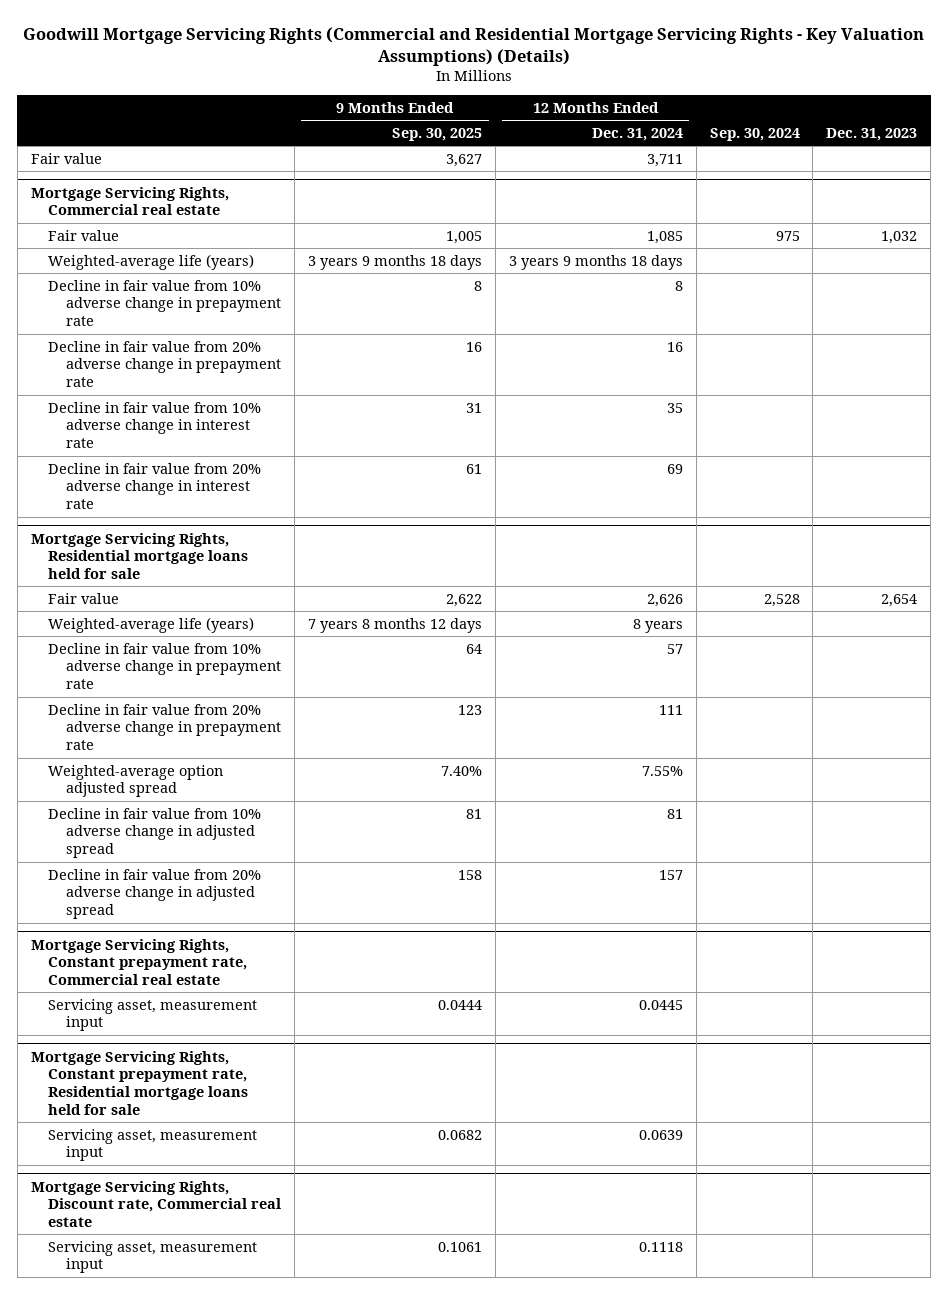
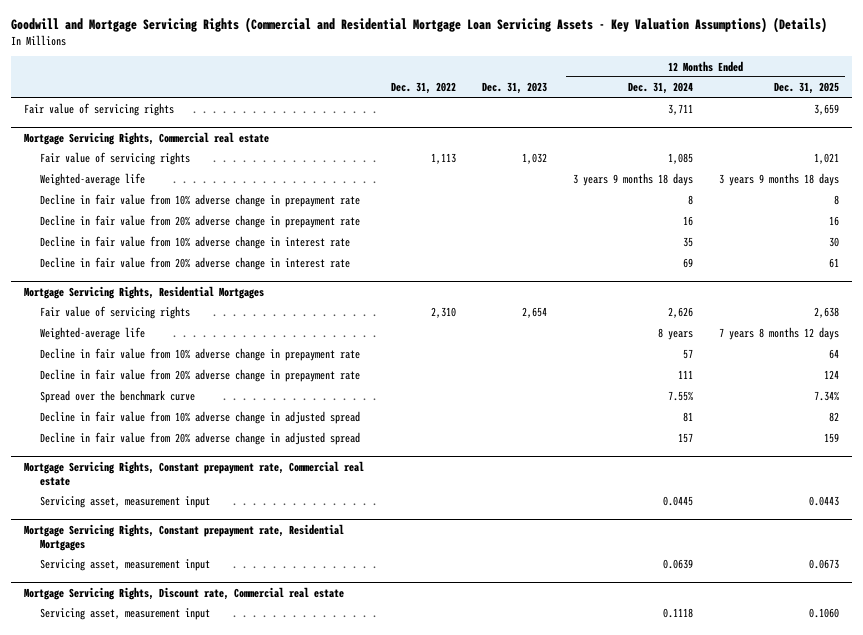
- Goodwill Mortgage Servicing Rights (Commercial and Residential Mortgage Servicing Rights - Key Valuation Assumptions) (Details)
+ Goodwill and Mortgage Servicing Rights (Commercial and Residential Mortgage Loan Servicing Assets - Key Valuation Assumptions) (Details)
- | 9 Months Ended Sep. 30, 2025 | 12 Months Ended Dec. 31, 2024 | Sep. 30, 2024 | Dec. 31, 2023
+ | Dec. 31, 2022 | Dec. 31, 2023 | 12 Months Ended Dec. 31, 2024 | 12 Months Ended Dec. 31, 2025
- Fair value | 3,627 | 3,711 | |
+ Fair value of servicing rights | | | 3,711 | 3,659
@ Mortgage Servicing Rights, Commercial real estate
- Fair value | 1,005 | 1,085 | 975 | 1,032
- Weighted-average life (years) | 3 years 9 months 18 days | 3 years 9 months 18 days | |
+ Fair value of servicing rights | 1,113 | 1,032 | 1,085 | 1,021
+ Weighted-average life | | | 3 years 9 months 18 days | 3 years 9 months 18 days
- Mortgage Servicing Rights, Residential mortgage loans held for sale
- Fair value | 2,622 | 2,626 | 2,528 | 2,654
- Weighted-average life (years) | 7 years 8 months 12 days | 8 years | |
+ Mortgage Servicing Rights, Residential Mortgages
+ Fair value of servicing rights | 2,310 | 2,654 | 2,626 | 2,638
+ Weighted-average life | | | 8 years | 7 years 8 months 12 days
- Weighted-average option adjusted spread | 7.40% | 7.55% | |
+ Spread over the benchmark curve | | | 7.55% | 7.34%
- Mortgage Servicing Rights, Constant prepayment rate, Residential mortgage loans held for sale
+ Mortgage Servicing Rights, Constant prepayment rate, Residential Mortgages

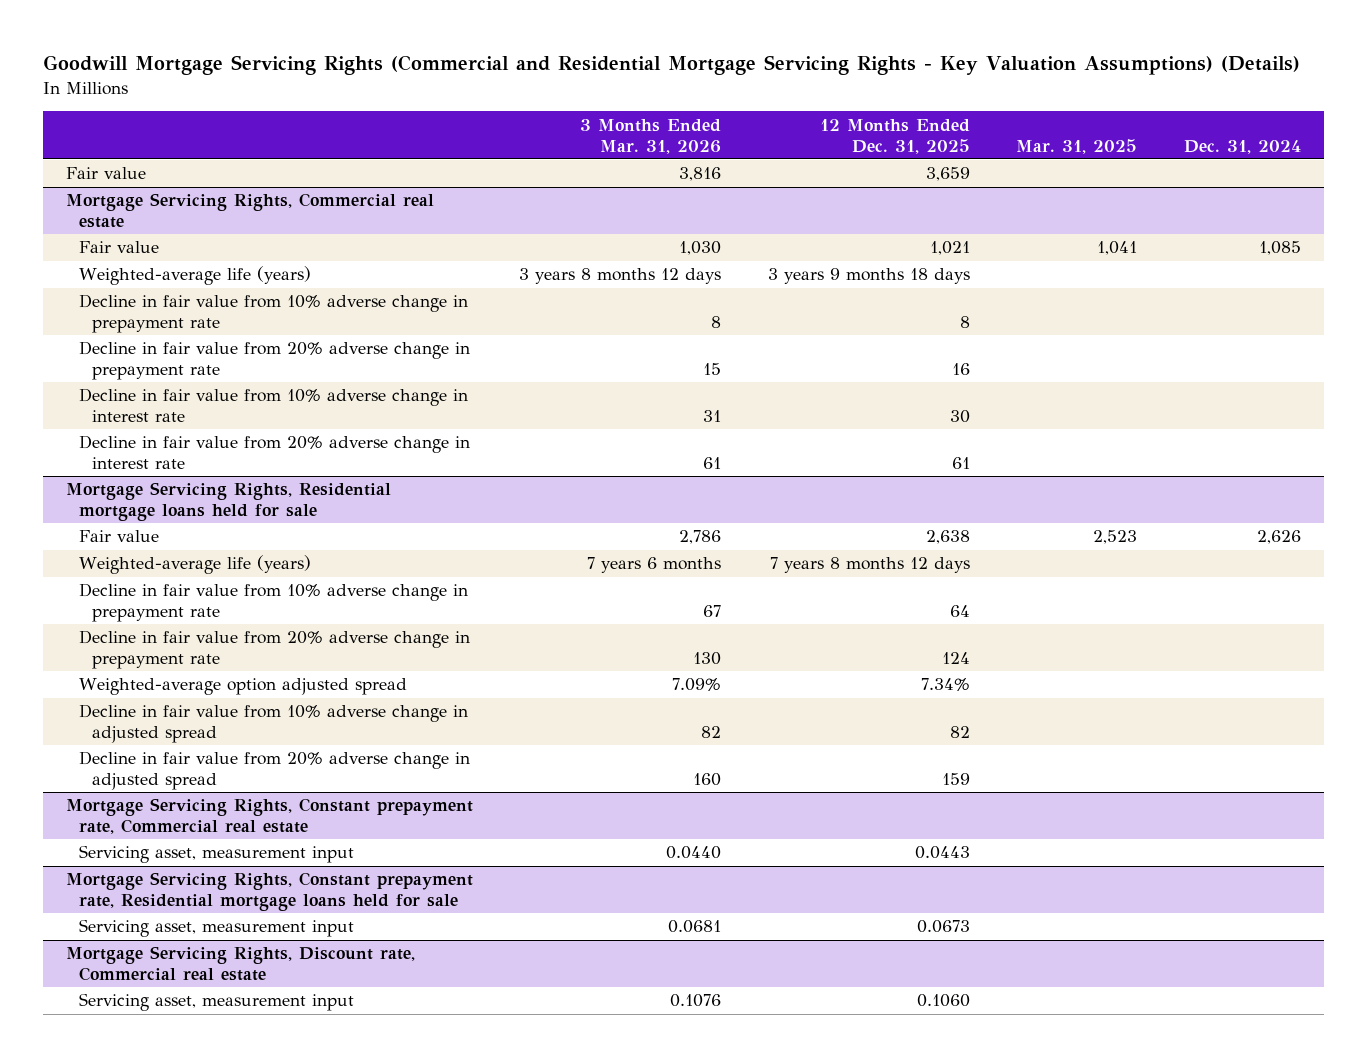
- Goodwill and Mortgage Servicing Rights (Commercial and Residential Mortgage Loan Servicing Assets - Key Valuation Assumptions) (Details)
+ Goodwill Mortgage Servicing Rights (Commercial and Residential Mortgage Servicing Rights - Key Valuation Assumptions) (Details)
- | Dec. 31, 2022 | Dec. 31, 2023 | 12 Months Ended Dec. 31, 2024 | 12 Months Ended Dec. 31, 2025
+ | 3 Months Ended Mar. 31, 2026 | 12 Months Ended Dec. 31, 2025 | Mar. 31, 2025 | Dec. 31, 2024
- Fair value of servicing rights | | | 3,711 | 3,659
+ Fair value | 3,816 | 3,659 | |
@ Mortgage Servicing Rights, Commercial real estate
- Fair value of servicing rights | 1,113 | 1,032 | 1,085 | 1,021
- Weighted-average life | | | 3 years 9 months 18 days | 3 years 9 months 18 days
+ Fair value | 1,030 | 1,021 | 1,041 | 1,085
+ Weighted-average life (years) | 3 years 8 months 12 days | 3 years 9 months 18 days | |
- Mortgage Servicing Rights, Residential Mortgages
- Fair value of servicing rights | 2,310 | 2,654 | 2,626 | 2,638
- Weighted-average life | | | 8 years | 7 years 8 months 12 days
+ Mortgage Servicing Rights, Residential mortgage loans held for sale
+ Fair value | 2,786 | 2,638 | 2,523 | 2,626
+ Weighted-average life (years) | 7 years 6 months | 7 years 8 months 12 days | |
- Spread over the benchmark curve | | | 7.55% | 7.34%
+ Weighted-average option adjusted spread | 7.09% | 7.34% | |
- Mortgage Servicing Rights, Constant prepayment rate, Residential Mortgages
+ Mortgage Servicing Rights, Constant prepayment rate, Residential mortgage loans held for sale

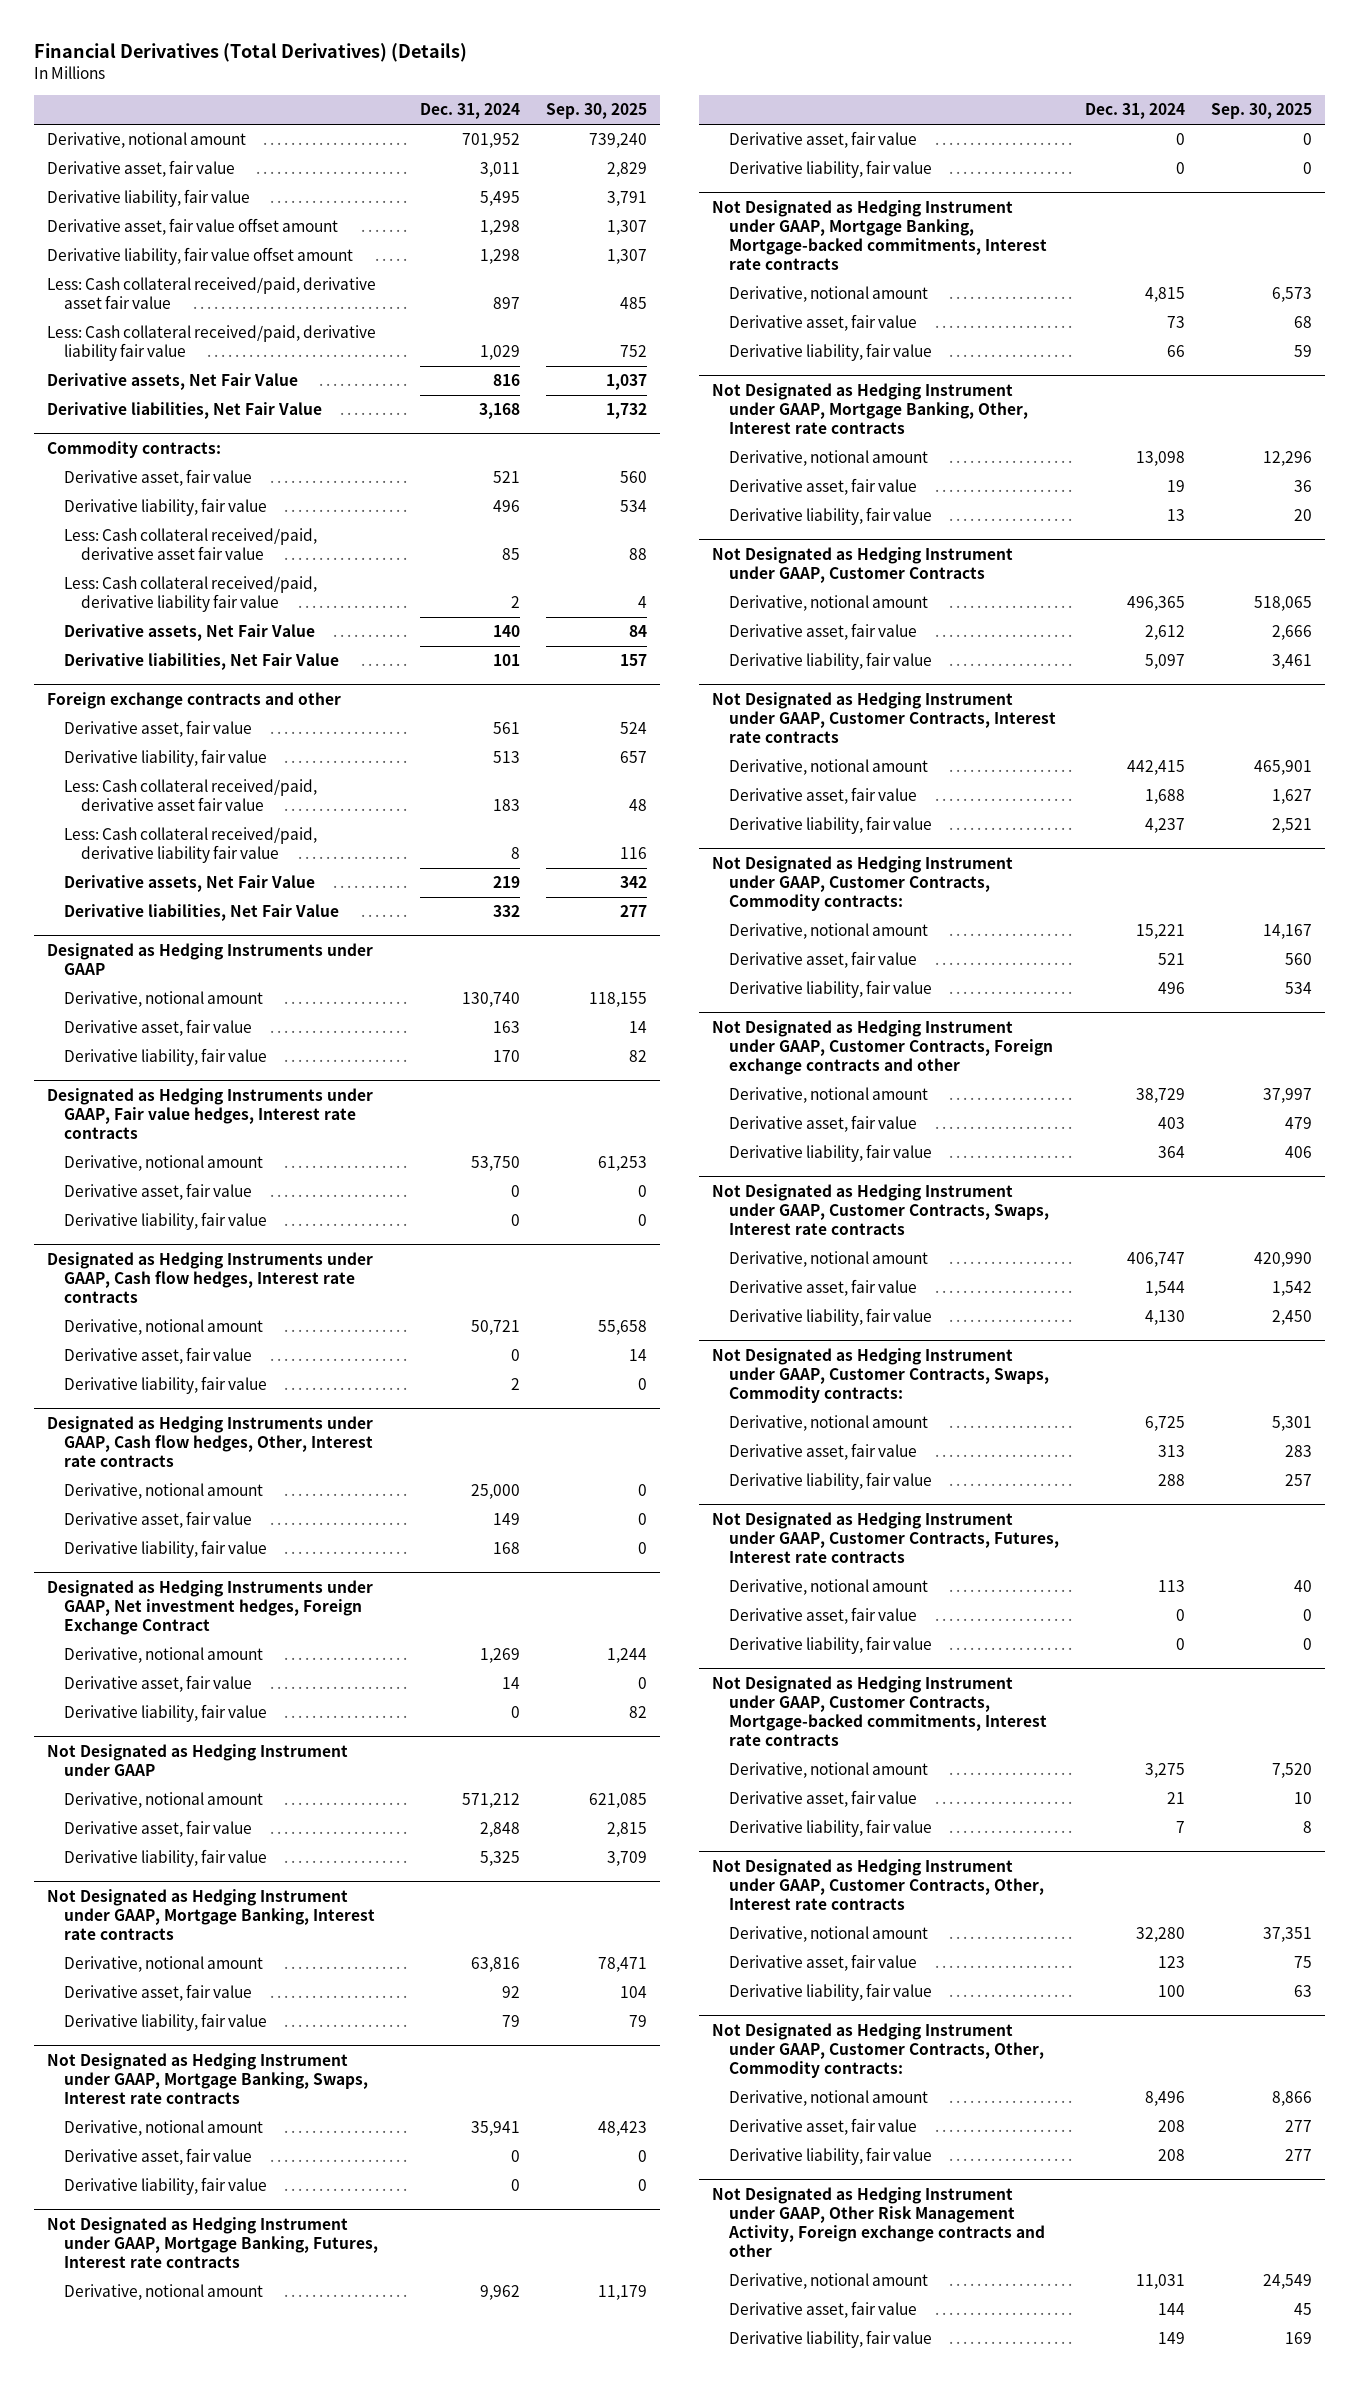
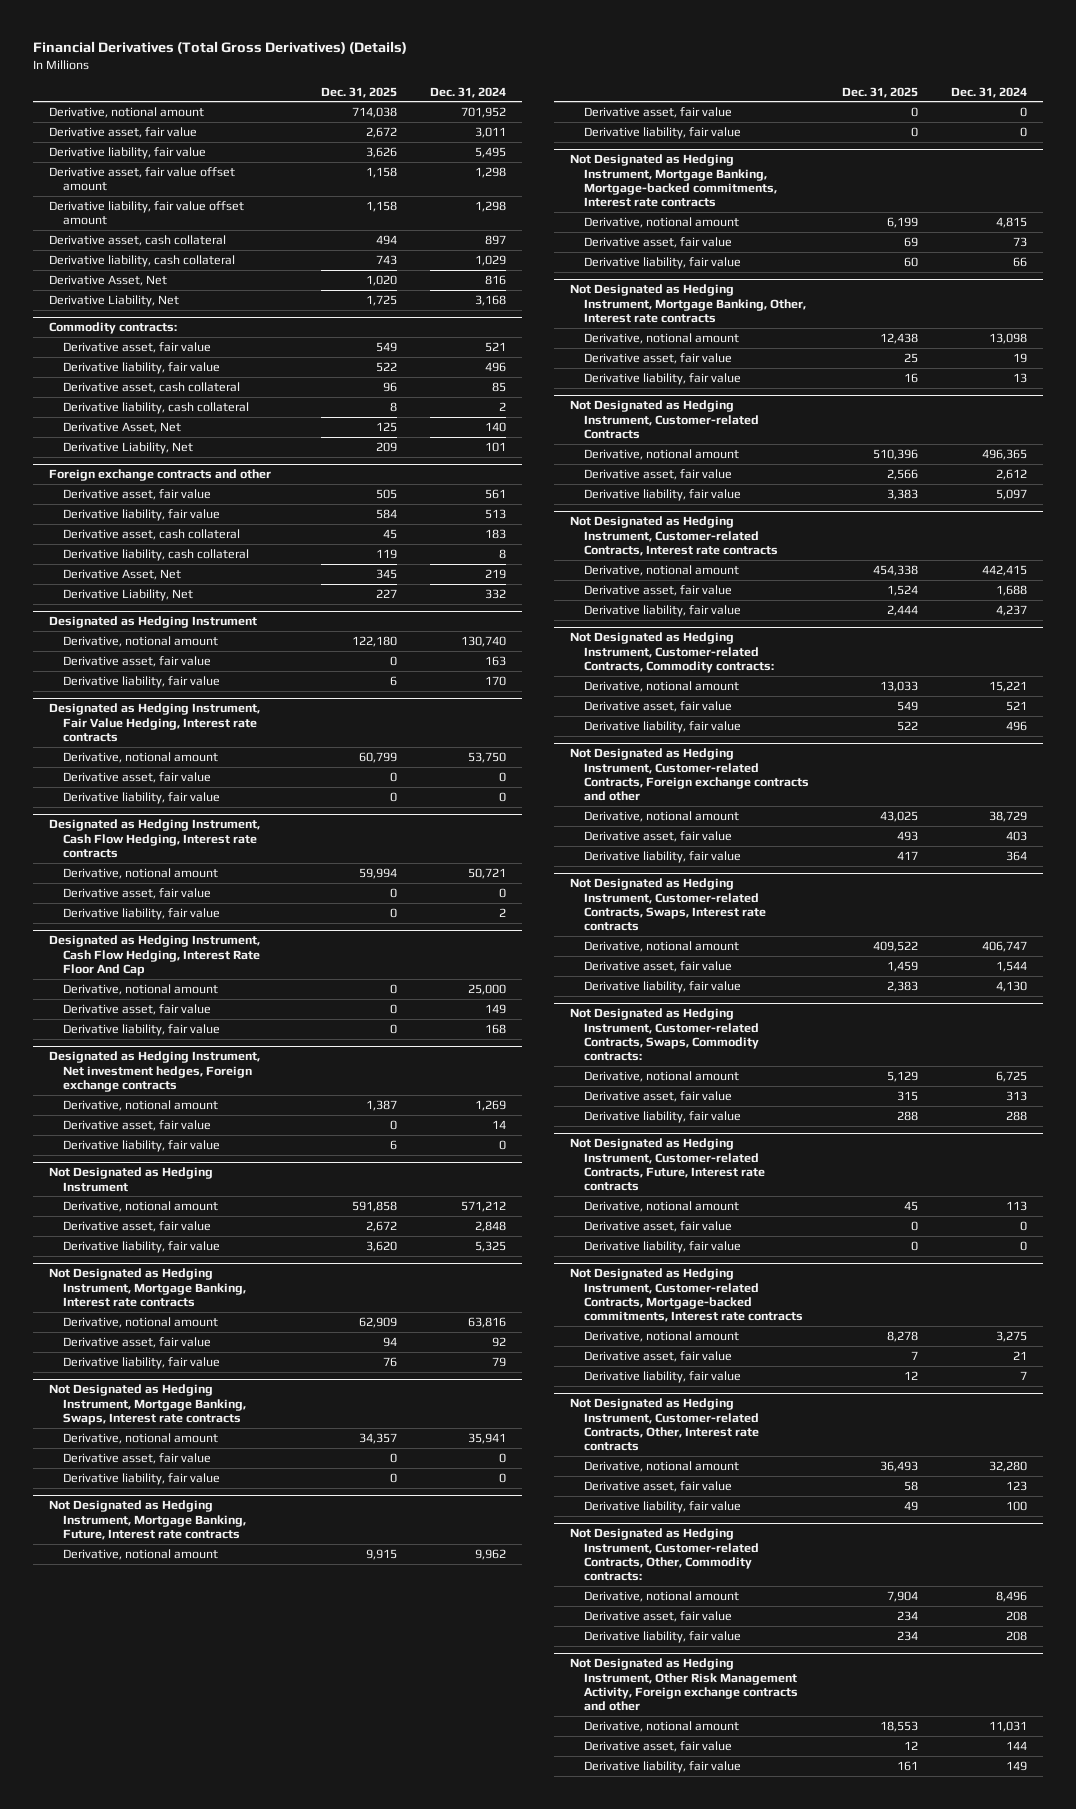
- Financial Derivatives (Total Derivatives) (Details)
+ Financial Derivatives (Total Gross Derivatives) (Details)
- | Dec. 31, 2024 | Sep. 30, 2025
+ | Dec. 31, 2025 | Dec. 31, 2024
- Less: Cash collateral received/paid, derivative asset fair value | 897 | 485
- Less: Cash collateral received/paid, derivative liability fair value | 1,029 | 752
- Derivative assets, Net Fair Value | 816 | 1,037
- Derivative liabilities, Net Fair Value | 3,168 | 1,732
+ Derivative asset, cash collateral | 494 | 897
+ Derivative liability, cash collateral | 743 | 1,029
+ Derivative Asset, Net | 1,020 | 816
+ Derivative Liability, Net | 1,725 | 3,168
@ Commodity contracts:
- Less: Cash collateral received/paid, derivative asset fair value | 85 | 88
- Less: Cash collateral received/paid, derivative liability fair value | 2 | 4
- Derivative assets, Net Fair Value | 140 | 84
- Derivative liabilities, Net Fair Value | 101 | 157
+ Derivative asset, cash collateral | 96 | 85
+ Derivative liability, cash collateral | 8 | 2
+ Derivative Asset, Net | 125 | 140
+ Derivative Liability, Net | 209 | 101
@ Foreign exchange contracts and other
- Less: Cash collateral received/paid, derivative asset fair value | 183 | 48
- Less: Cash collateral received/paid, derivative liability fair value | 8 | 116
- Derivative assets, Net Fair Value | 219 | 342
- Derivative liabilities, Net Fair Value | 332 | 277
- Designated as Hedging Instruments under GAAP
@ Foreign exchange contracts and other
+ Derivative asset, cash collateral | 45 | 183
+ Derivative liability, cash collateral | 119 | 8
+ Derivative Asset, Net | 345 | 219
+ Derivative Liability, Net | 227 | 332
+ Designated as Hedging Instrument
- Designated as Hedging Instruments under GAAP, Fair value hedges, Interest rate contracts
+ Designated as Hedging Instrument, Fair Value Hedging, Interest rate contracts
- Designated as Hedging Instruments under GAAP, Cash flow hedges, Interest rate contracts
+ Designated as Hedging Instrument, Cash Flow Hedging, Interest rate contracts
- Designated as Hedging Instruments under GAAP, Cash flow hedges, Other, Interest rate contracts
+ Designated as Hedging Instrument, Cash Flow Hedging, Interest Rate Floor And Cap
- Designated as Hedging Instruments under GAAP, Net investment hedges, Foreign Exchange Contract
+ Designated as Hedging Instrument, Net investment hedges, Foreign exchange contracts
- Not Designated as Hedging Instrument under GAAP
+ Not Designated as Hedging Instrument
- Not Designated as Hedging Instrument under GAAP, Mortgage Banking, Interest rate contracts
+ Not Designated as Hedging Instrument, Mortgage Banking, Interest rate contracts
- Not Designated as Hedging Instrument under GAAP, Mortgage Banking, Swaps, Interest rate contracts
+ Not Designated as Hedging Instrument, Mortgage Banking, Swaps, Interest rate contracts
- Not Designated as Hedging Instrument under GAAP, Mortgage Banking, Futures, Interest rate contracts
+ Not Designated as Hedging Instrument, Mortgage Banking, Future, Interest rate contracts
- Not Designated as Hedging Instrument under GAAP, Mortgage Banking, Mortgage-backed commitments, Interest rate contracts
+ Not Designated as Hedging Instrument, Mortgage Banking, Mortgage-backed commitments, Interest rate contracts
- Not Designated as Hedging Instrument under GAAP, Mortgage Banking, Other, Interest rate contracts
+ Not Designated as Hedging Instrument, Mortgage Banking, Other, Interest rate contracts
- Not Designated as Hedging Instrument under GAAP, Customer Contracts
+ Not Designated as Hedging Instrument, Customer-related Contracts
- Not Designated as Hedging Instrument under GAAP, Customer Contracts, Interest rate contracts
+ Not Designated as Hedging Instrument, Customer-related Contracts, Interest rate contracts
- Not Designated as Hedging Instrument under GAAP, Customer Contracts, Commodity contracts:
+ Not Designated as Hedging Instrument, Customer-related Contracts, Commodity contracts:
- Not Designated as Hedging Instrument under GAAP, Customer Contracts, Foreign exchange contracts and other
+ Not Designated as Hedging Instrument, Customer-related Contracts, Foreign exchange contracts and other
- Not Designated as Hedging Instrument under GAAP, Customer Contracts, Swaps, Interest rate contracts
+ Not Designated as Hedging Instrument, Customer-related Contracts, Swaps, Interest rate contracts
- Not Designated as Hedging Instrument under GAAP, Customer Contracts, Swaps, Commodity contracts:
+ Not Designated as Hedging Instrument, Customer-related Contracts, Swaps, Commodity contracts:
- Not Designated as Hedging Instrument under GAAP, Customer Contracts, Futures, Interest rate contracts
+ Not Designated as Hedging Instrument, Customer-related Contracts, Future, Interest rate contracts
- Not Designated as Hedging Instrument under GAAP, Customer Contracts, Mortgage-backed commitments, Interest rate contracts
+ Not Designated as Hedging Instrument, Customer-related Contracts, Mortgage-backed commitments, Interest rate contracts
- Not Designated as Hedging Instrument under GAAP, Customer Contracts, Other, Interest rate contracts
+ Not Designated as Hedging Instrument, Customer-related Contracts, Other, Interest rate contracts
- Not Designated as Hedging Instrument under GAAP, Customer Contracts, Other, Commodity contracts:
+ Not Designated as Hedging Instrument, Customer-related Contracts, Other, Commodity contracts:
- Not Designated as Hedging Instrument under GAAP, Other Risk Management Activity, Foreign exchange contracts and other
+ Not Designated as Hedging Instrument, Other Risk Management Activity, Foreign exchange contracts and other

